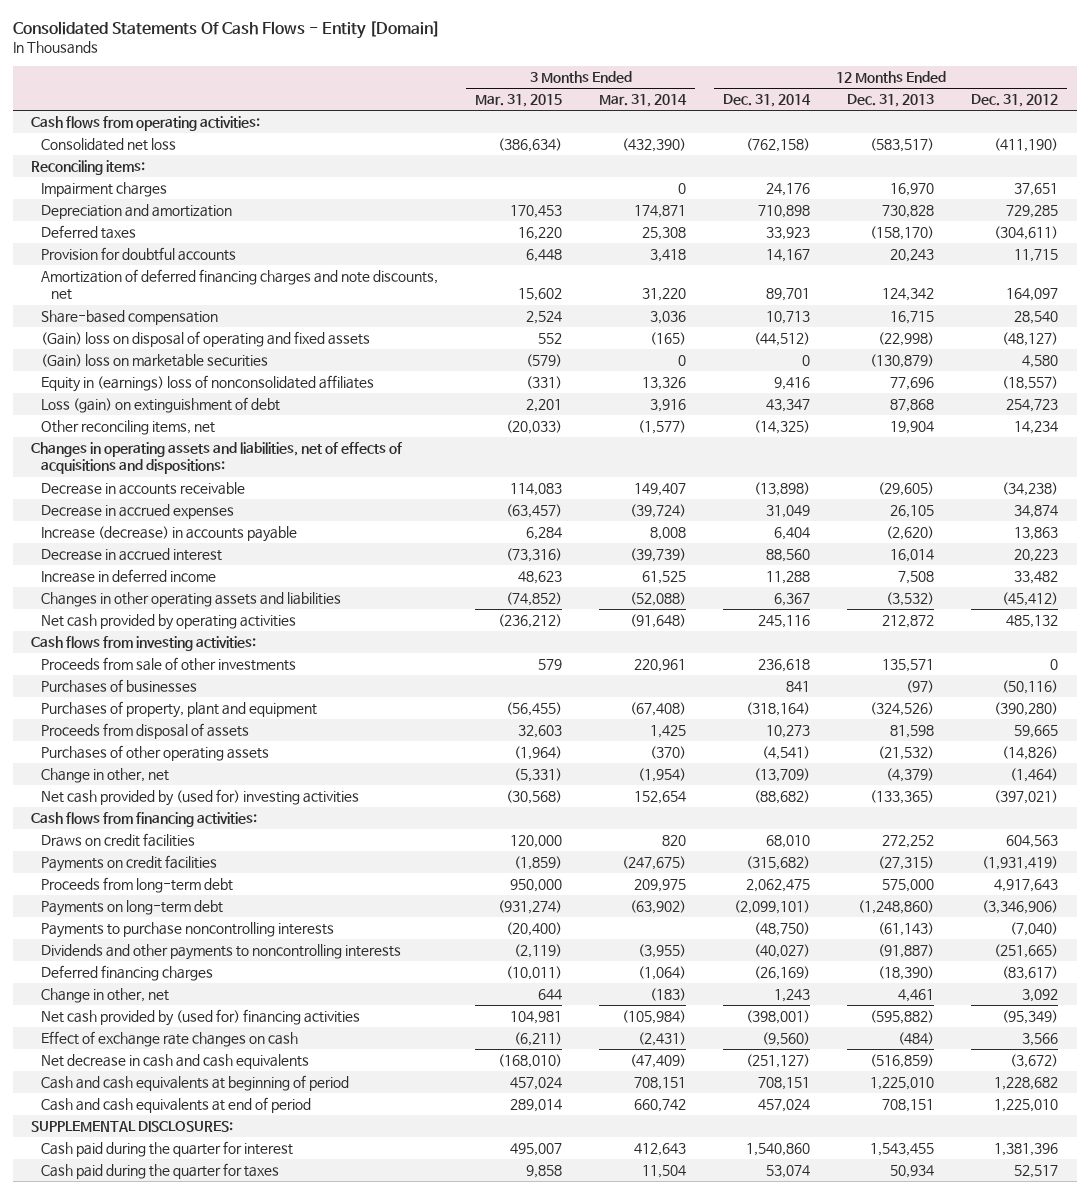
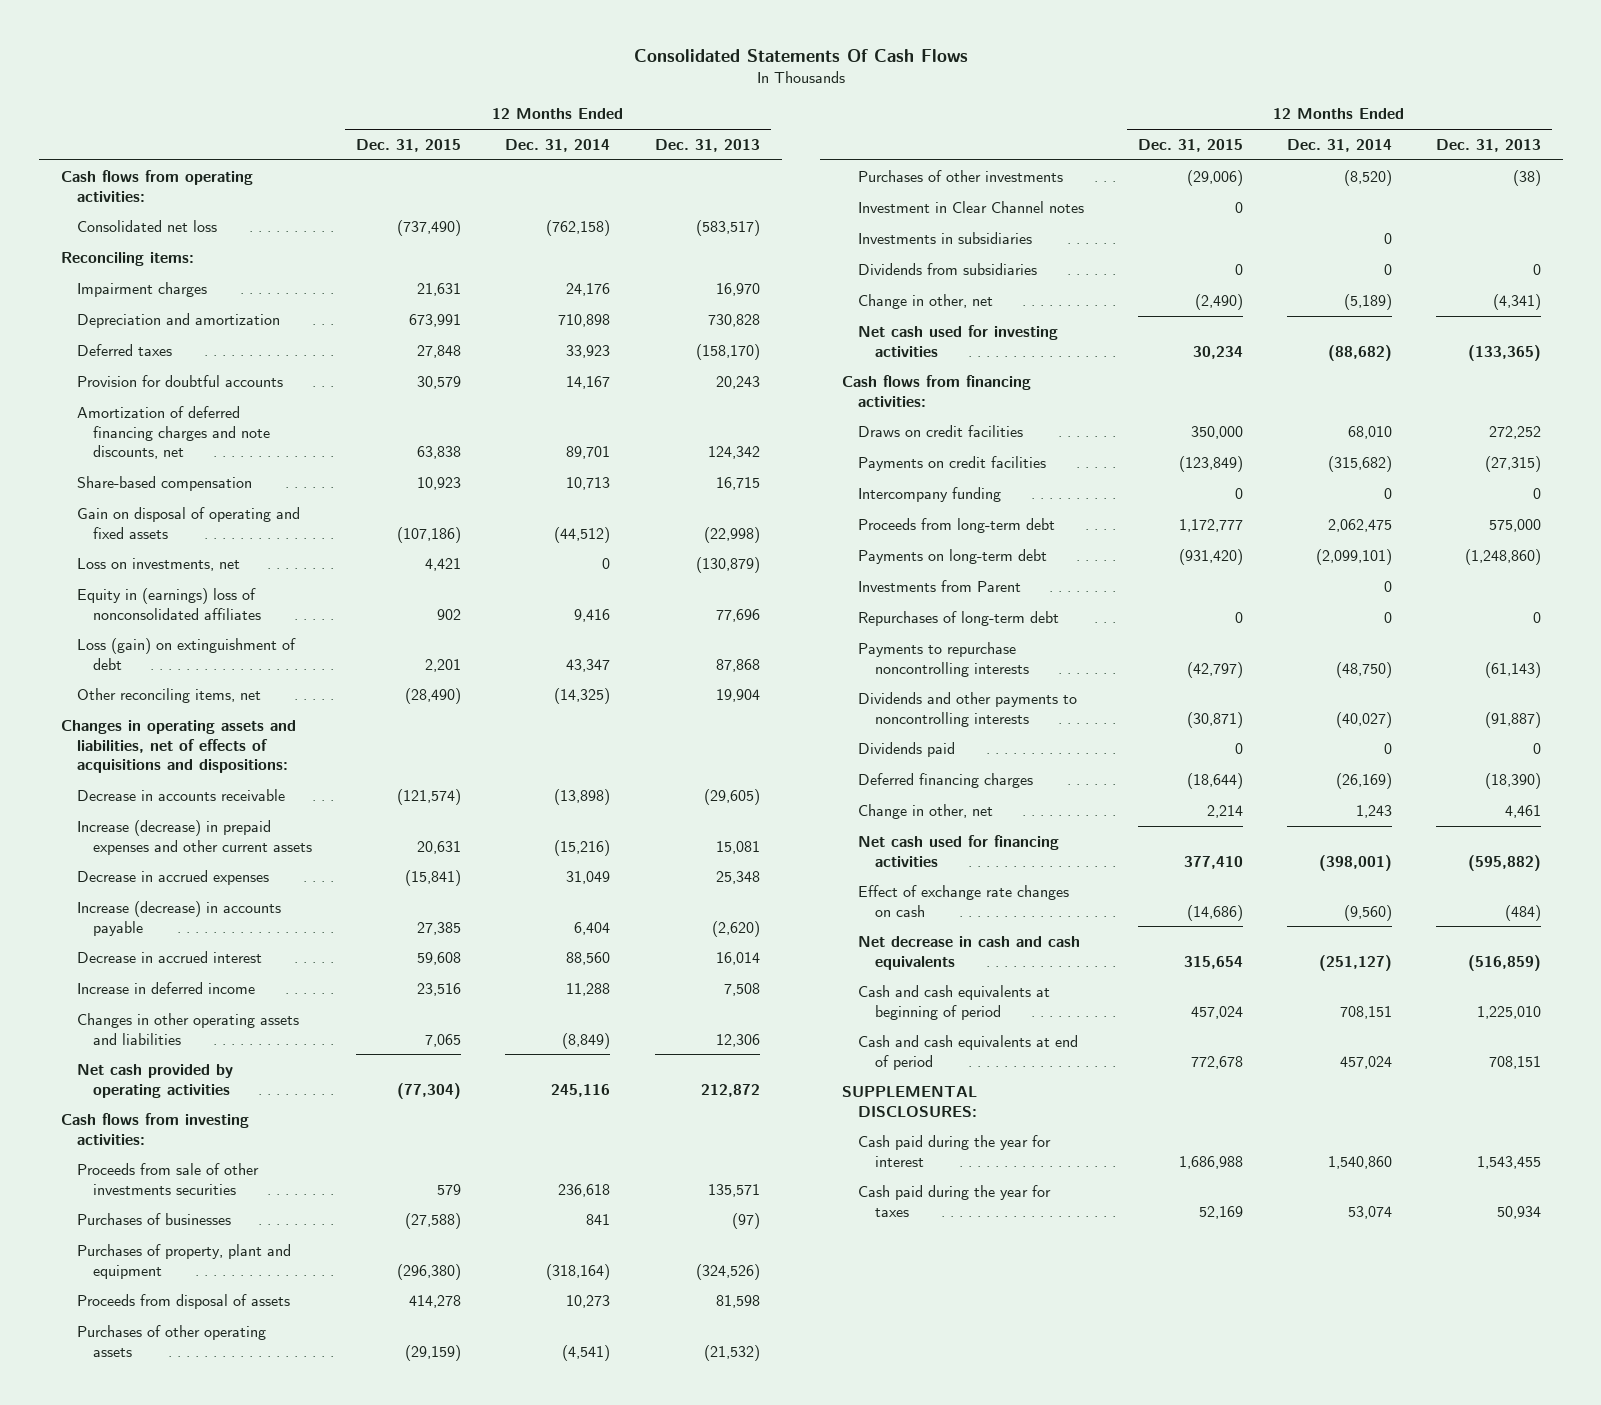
- Consolidated Statements Of Cash Flows - Entity [Domain]
+ Consolidated Statements Of Cash Flows
- | 3 Months Ended Mar. 31, 2015 | 3 Months Ended Mar. 31, 2014 | 12 Months Ended Dec. 31, 2014 | 12 Months Ended Dec. 31, 2013 | 12 Months Ended Dec. 31, 2012
+ | 12 Months Ended Dec. 31, 2015 | 12 Months Ended Dec. 31, 2014 | 12 Months Ended Dec. 31, 2013
- (Gain) loss on disposal of operating and fixed assets | 552 | (165) | (44,512) | (22,998) | (48,127)
- (Gain) loss on marketable securities | (579) | 0 | 0 | (130,879) | 4,580
+ Gain on disposal of operating and fixed assets | (107,186) | (44,512) | (22,998)
+ Loss on investments, net | 4,421 | 0 | (130,879)
- Decrease in accrued expenses | (63,457) | (39,724) | 31,049 | 26,105 | 34,874
+ Increase (decrease) in prepaid expenses and other current assets | 20,631 | (15,216) | 15,081
+ Decrease in accrued expenses | (15,841) | 31,049 | 25,348
- Changes in other operating assets and liabilities | (74,852) | (52,088) | 6,367 | (3,532) | (45,412)
+ Changes in other operating assets and liabilities | 7,065 | (8,849) | 12,306
- Proceeds from sale of other investments | 579 | 220,961 | 236,618 | 135,571 | 0
+ Proceeds from sale of other investments securities | 579 | 236,618 | 135,571
- Change in other, net | (5,331) | (1,954) | (13,709) | (4,379) | (1,464)
- Net cash provided by (used for) investing activities | (30,568) | 152,654 | (88,682) | (133,365) | (397,021)
+ Purchases of other investments | (29,006) | (8,520) | (38)
+ Investment in Clear Channel notes | 0 | |
+ Investments in subsidiaries | | 0 |
+ Dividends from subsidiaries | 0 | 0 | 0
+ Change in other, net | (2,490) | (5,189) | (4,341)
+ Net cash used for investing activities | 30,234 | (88,682) | (133,365)
+ Intercompany funding | 0 | 0 | 0
- Payments to purchase noncontrolling interests | (20,400) | | (48,750) | (61,143) | (7,040)
+ Investments from Parent | | 0 |
+ Repurchases of long-term debt | 0 | 0 | 0
+ Payments to repurchase noncontrolling interests | (42,797) | (48,750) | (61,143)
+ Dividends paid | 0 | 0 | 0
- Net cash provided by (used for) financing activities | 104,981 | (105,984) | (398,001) | (595,882) | (95,349)
+ Net cash used for financing activities | 377,410 | (398,001) | (595,882)
- Cash paid during the quarter for interest | 495,007 | 412,643 | 1,540,860 | 1,543,455 | 1,381,396
- Cash paid during the quarter for taxes | 9,858 | 11,504 | 53,074 | 50,934 | 52,517
+ Cash paid during the year for interest | 1,686,988 | 1,540,860 | 1,543,455
+ Cash paid during the year for taxes | 52,169 | 53,074 | 50,934

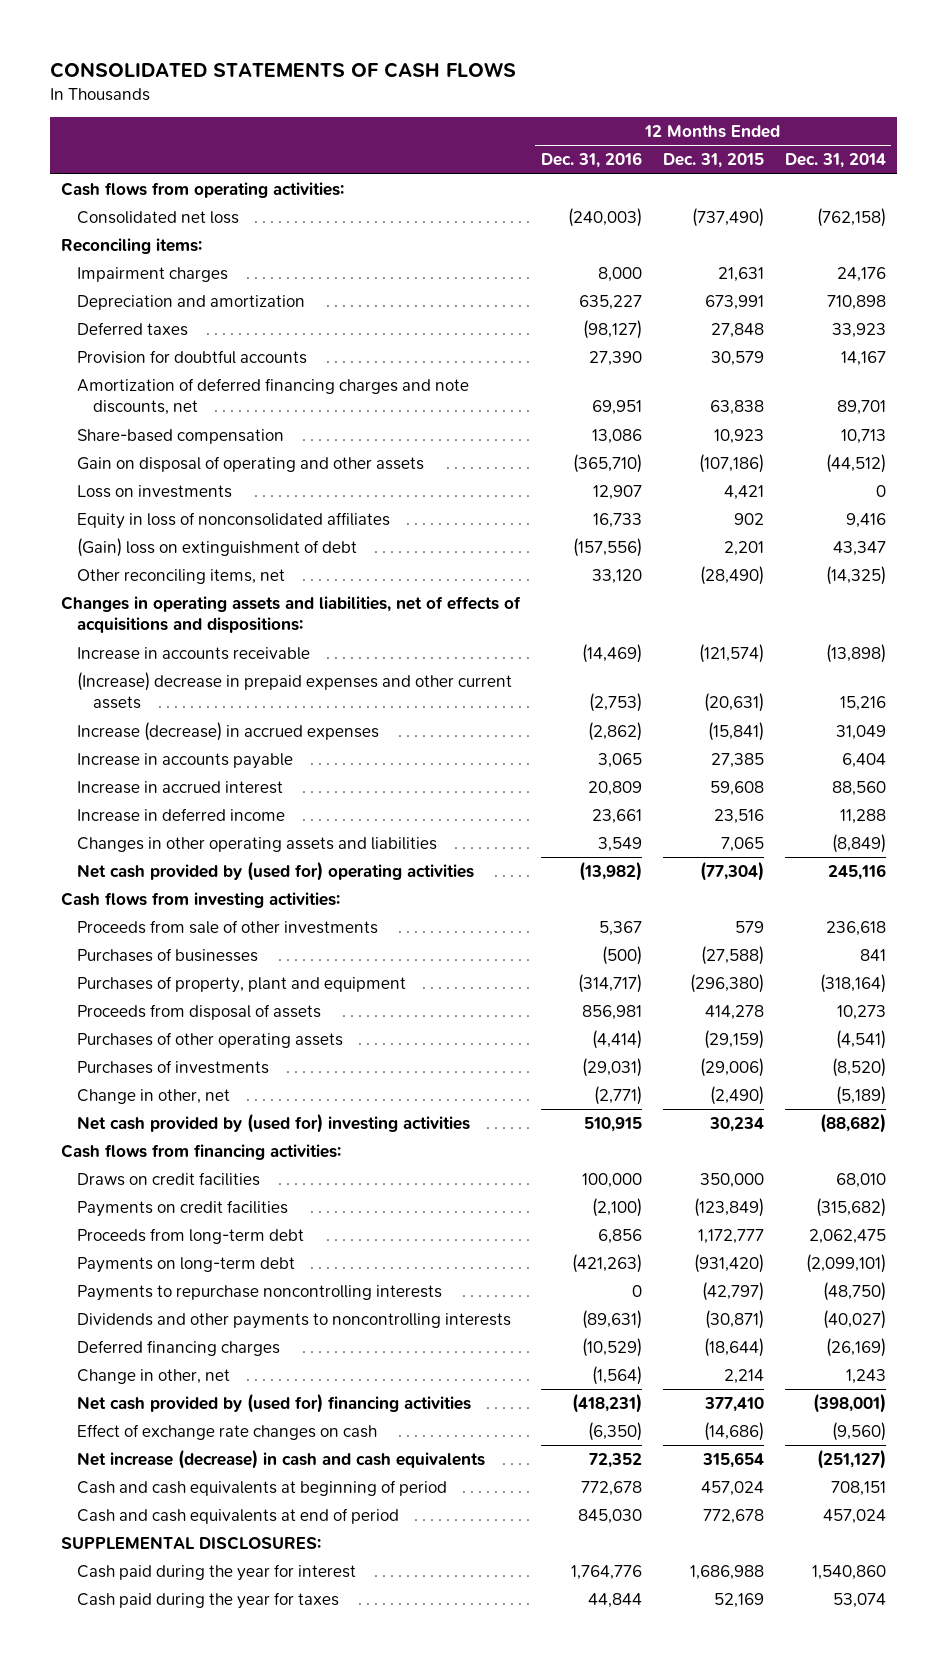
- Consolidated Statements Of Cash Flows
+ CONSOLIDATED STATEMENTS OF CASH FLOWS
- | 12 Months Ended Dec. 31, 2015 | 12 Months Ended Dec. 31, 2014 | 12 Months Ended Dec. 31, 2013
+ | 12 Months Ended Dec. 31, 2016 | 12 Months Ended Dec. 31, 2015 | 12 Months Ended Dec. 31, 2014
- Gain on disposal of operating and fixed assets | (107,186) | (44,512) | (22,998)
- Loss on investments, net | 4,421 | 0 | (130,879)
- Equity in (earnings) loss of nonconsolidated affiliates | 902 | 9,416 | 77,696
- Loss (gain) on extinguishment of debt | 2,201 | 43,347 | 87,868
+ Gain on disposal of operating and other assets | (365,710) | (107,186) | (44,512)
+ Loss on investments | 12,907 | 4,421 | 0
+ Equity in loss of nonconsolidated affiliates | 16,733 | 902 | 9,416
+ (Gain) loss on extinguishment of debt | (157,556) | 2,201 | 43,347
- Decrease in accounts receivable | (121,574) | (13,898) | (29,605)
- Increase (decrease) in prepaid expenses and other current assets | 20,631 | (15,216) | 15,081
- Decrease in accrued expenses | (15,841) | 31,049 | 25,348
- Increase (decrease) in accounts payable | 27,385 | 6,404 | (2,620)
- Decrease in accrued interest | 59,608 | 88,560 | 16,014
+ Increase in accounts receivable | (14,469) | (121,574) | (13,898)
+ (Increase) decrease in prepaid expenses and other current assets | (2,753) | (20,631) | 15,216
+ Increase (decrease) in accrued expenses | (2,862) | (15,841) | 31,049
+ Increase in accounts payable | 3,065 | 27,385 | 6,404
+ Increase in accrued interest | 20,809 | 59,608 | 88,560
- Net cash provided by operating activities | (77,304) | 245,116 | 212,872
+ Net cash provided by (used for) operating activities | (13,982) | (77,304) | 245,116
- Proceeds from sale of other investments securities | 579 | 236,618 | 135,571
+ Proceeds from sale of other investments | 5,367 | 579 | 236,618
- Purchases of other investments | (29,006) | (8,520) | (38)
- Investment in Clear Channel notes | 0 | |
- Investments in subsidiaries | | 0 |
- Dividends from subsidiaries | 0 | 0 | 0
+ Purchases of investments | (29,031) | (29,006) | (8,520)
- Net cash used for investing activities | 30,234 | (88,682) | (133,365)
+ Net cash provided by (used for) investing activities | 510,915 | 30,234 | (88,682)
- Intercompany funding | 0 | 0 | 0
- Investments from Parent | | 0 |
- Repurchases of long-term debt | 0 | 0 | 0
- Dividends paid | 0 | 0 | 0
- Net cash used for financing activities | 377,410 | (398,001) | (595,882)
+ Net cash provided by (used for) financing activities | (418,231) | 377,410 | (398,001)
- Net decrease in cash and cash equivalents | 315,654 | (251,127) | (516,859)
+ Net increase (decrease) in cash and cash equivalents | 72,352 | 315,654 | (251,127)

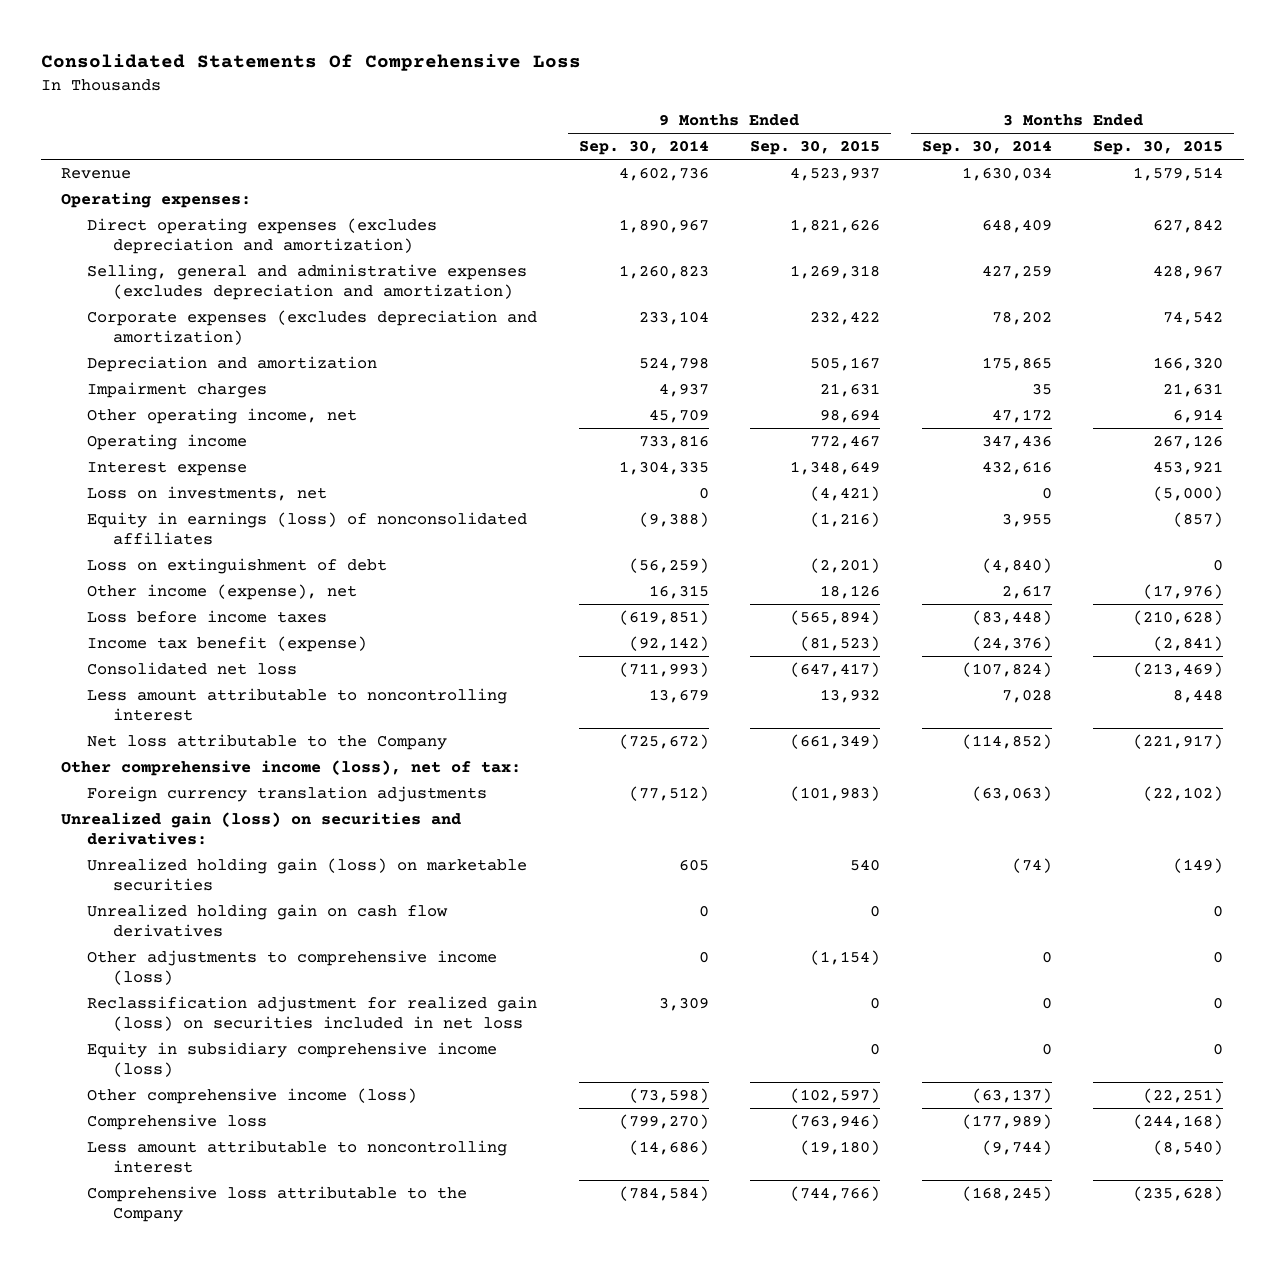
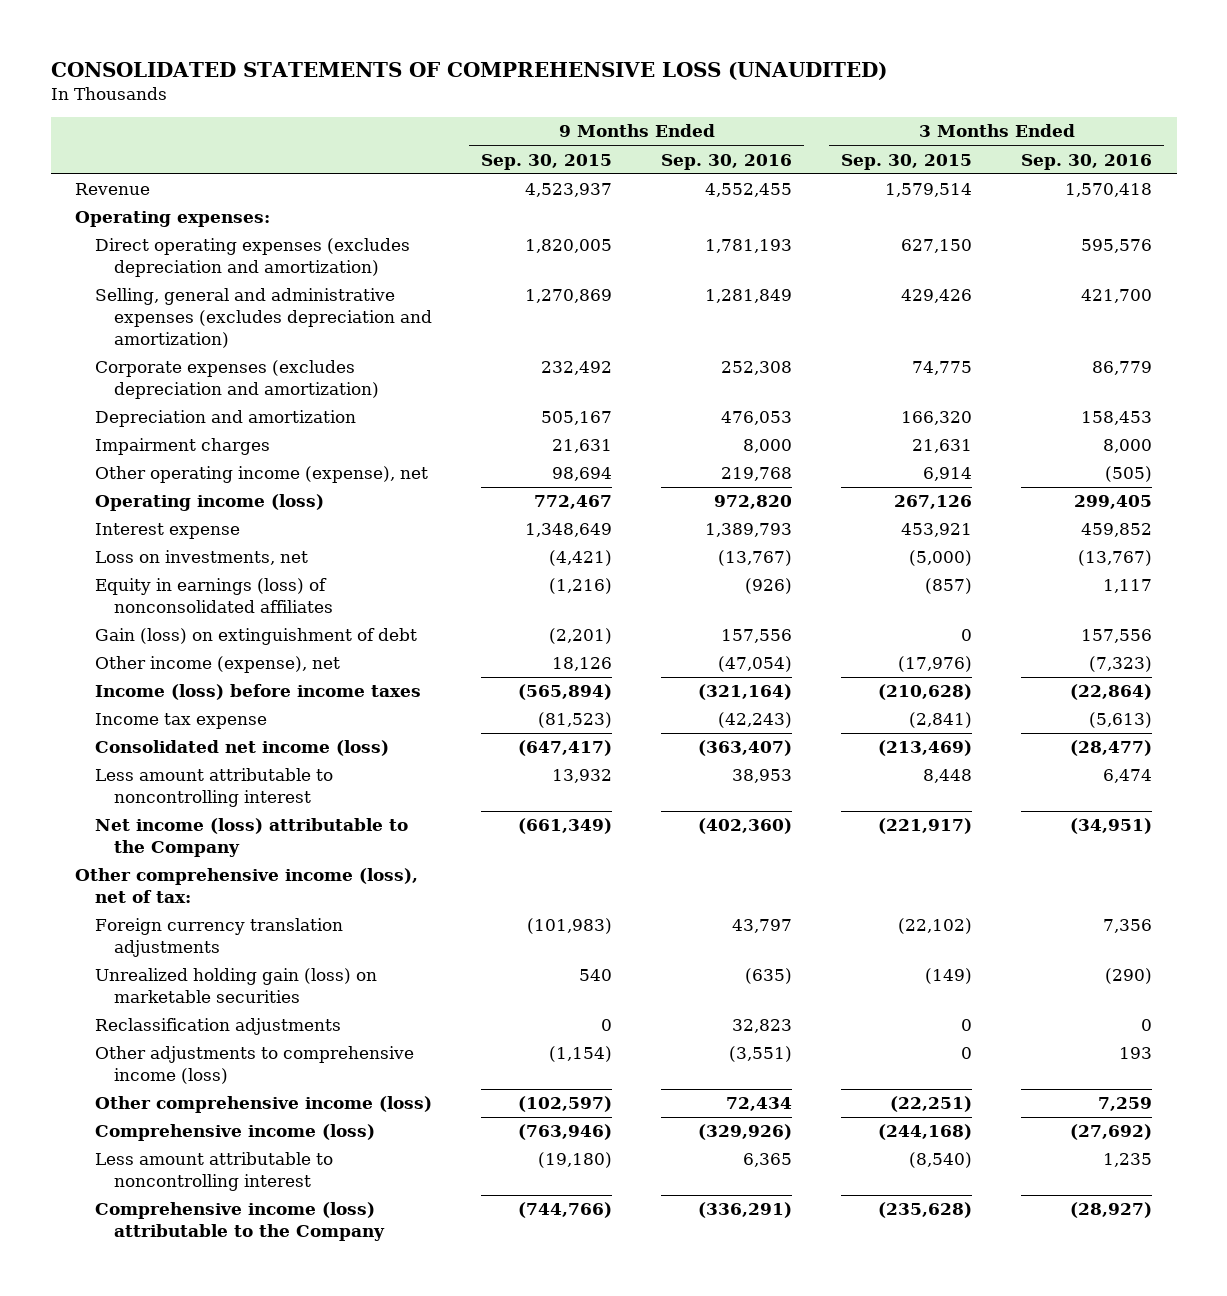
- Consolidated Statements Of Comprehensive Loss
+ CONSOLIDATED STATEMENTS OF COMPREHENSIVE LOSS (UNAUDITED)
- | 9 Months Ended Sep. 30, 2014 | 9 Months Ended Sep. 30, 2015 | 3 Months Ended Sep. 30, 2014 | 3 Months Ended Sep. 30, 2015
+ | 9 Months Ended Sep. 30, 2015 | 9 Months Ended Sep. 30, 2016 | 3 Months Ended Sep. 30, 2015 | 3 Months Ended Sep. 30, 2016
- Direct operating expenses (excludes depreciation and amortization) | 1,890,967 | 1,821,626 | 648,409 | 627,842
- Selling, general and administrative expenses (excludes depreciation and amortization) | 1,260,823 | 1,269,318 | 427,259 | 428,967
- Corporate expenses (excludes depreciation and amortization) | 233,104 | 232,422 | 78,202 | 74,542
+ Direct operating expenses (excludes depreciation and amortization) | 1,820,005 | 1,781,193 | 627,150 | 595,576
+ Selling, general and administrative expenses (excludes depreciation and amortization) | 1,270,869 | 1,281,849 | 429,426 | 421,700
+ Corporate expenses (excludes depreciation and amortization) | 232,492 | 252,308 | 74,775 | 86,779
- Other operating income, net | 45,709 | 98,694 | 47,172 | 6,914
- Operating income | 733,816 | 772,467 | 347,436 | 267,126
+ Other operating income (expense), net | 98,694 | 219,768 | 6,914 | (505)
+ Operating income (loss) | 772,467 | 972,820 | 267,126 | 299,405
- Loss on extinguishment of debt | (56,259) | (2,201) | (4,840) | 0
+ Gain (loss) on extinguishment of debt | (2,201) | 157,556 | 0 | 157,556
- Loss before income taxes | (619,851) | (565,894) | (83,448) | (210,628)
- Income tax benefit (expense) | (92,142) | (81,523) | (24,376) | (2,841)
- Consolidated net loss | (711,993) | (647,417) | (107,824) | (213,469)
+ Income (loss) before income taxes | (565,894) | (321,164) | (210,628) | (22,864)
+ Income tax expense | (81,523) | (42,243) | (2,841) | (5,613)
+ Consolidated net income (loss) | (647,417) | (363,407) | (213,469) | (28,477)
- Net loss attributable to the Company | (725,672) | (661,349) | (114,852) | (221,917)
+ Net income (loss) attributable to the Company | (661,349) | (402,360) | (221,917) | (34,951)
- Unrealized gain (loss) on securities and derivatives:
- Unrealized holding gain on cash flow derivatives | 0 | 0 | | 0
+ Reclassification adjustments | 0 | 32,823 | 0 | 0
- Reclassification adjustment for realized gain (loss) on securities included in net loss | 3,309 | 0 | 0 | 0
- Equity in subsidiary comprehensive income (loss) | | 0 | 0 | 0
- Comprehensive loss | (799,270) | (763,946) | (177,989) | (244,168)
+ Comprehensive income (loss) | (763,946) | (329,926) | (244,168) | (27,692)
- Comprehensive loss attributable to the Company | (784,584) | (744,766) | (168,245) | (235,628)
+ Comprehensive income (loss) attributable to the Company | (744,766) | (336,291) | (235,628) | (28,927)

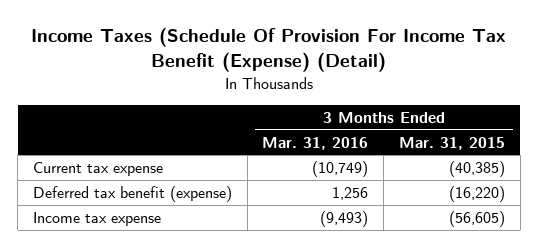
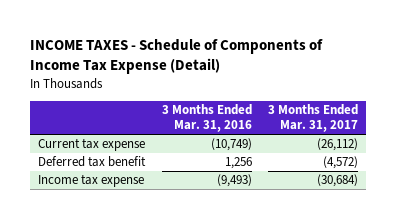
- Income Taxes (Schedule Of Provision For Income Tax Benefit (Expense) (Detail)
+ INCOME TAXES - Schedule of Components of Income Tax Expense (Detail)
- | 3 Months Ended Mar. 31, 2016 | 3 Months Ended Mar. 31, 2015
+ | 3 Months Ended Mar. 31, 2016 | 3 Months Ended Mar. 31, 2017
- Deferred tax benefit (expense) | 1,256 | (16,220)
+ Deferred tax benefit | 1,256 | (4,572)

